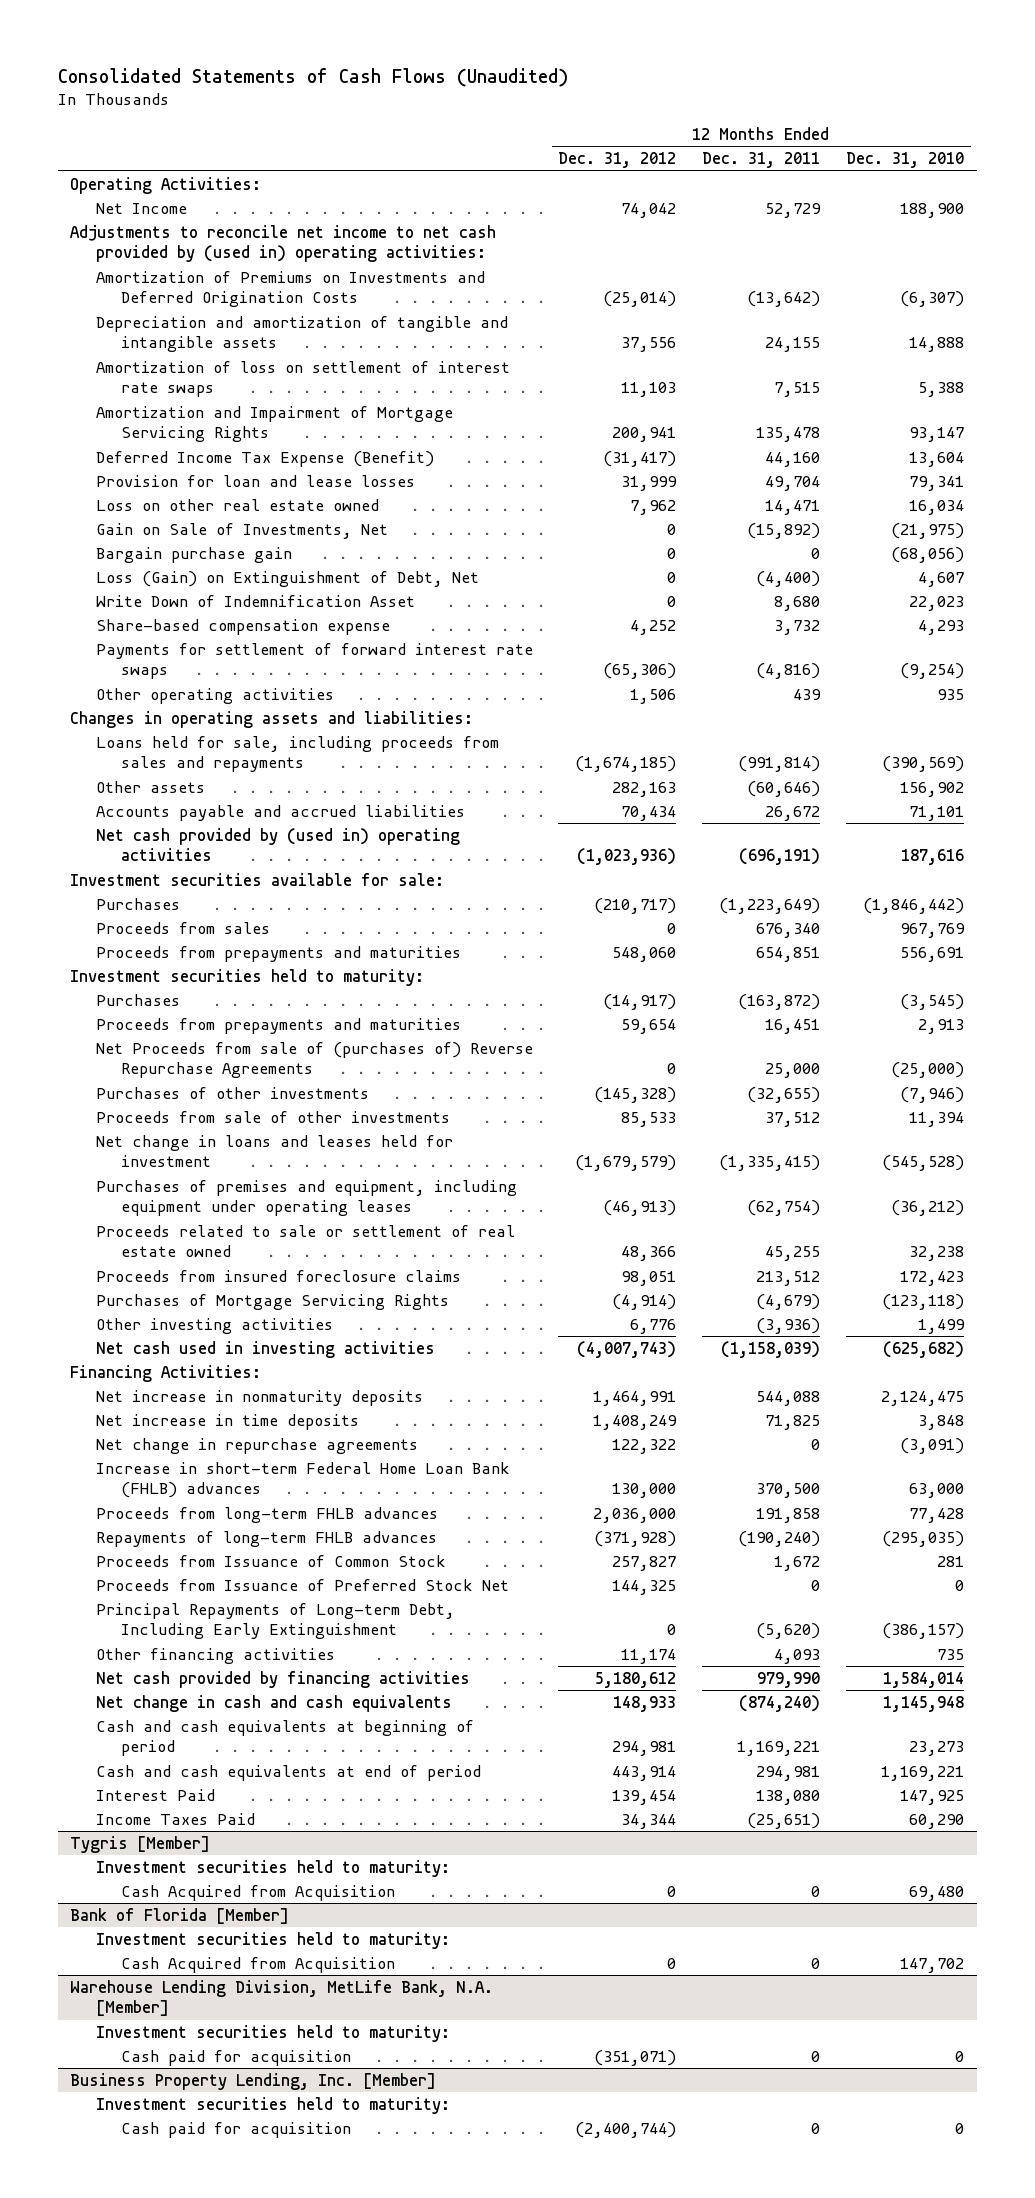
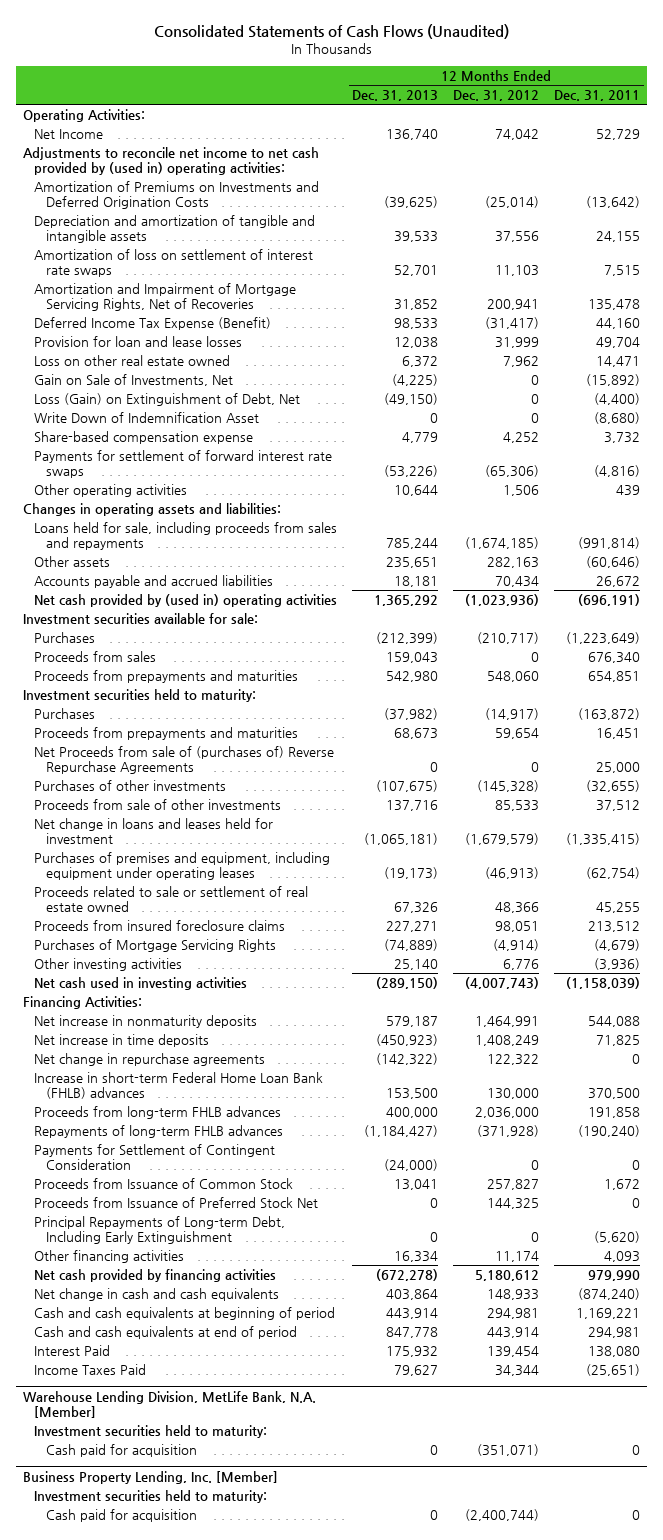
- | 12 Months Ended Dec. 31, 2012 | 12 Months Ended Dec. 31, 2011 | 12 Months Ended Dec. 31, 2010
+ | 12 Months Ended Dec. 31, 2013 | 12 Months Ended Dec. 31, 2012 | 12 Months Ended Dec. 31, 2011
- Amortization and Impairment of Mortgage Servicing Rights | 200,941 | 135,478 | 93,147
+ Amortization and Impairment of Mortgage Servicing Rights, Net of Recoveries | 31,852 | 200,941 | 135,478
- Bargain purchase gain | 0 | 0 | (68,056)
- Write Down of Indemnification Asset | 0 | 8,680 | 22,023
+ Write Down of Indemnification Asset | 0 | 0 | (8,680)
+ Payments for Settlement of Contingent Consideration | (24,000) | 0 | 0
- Tygris [Member]
- Investment securities held to maturity:
- Cash Acquired from Acquisition | 0 | 0 | 69,480
- Bank of Florida [Member]
- Investment securities held to maturity:
- Cash Acquired from Acquisition | 0 | 0 | 147,702

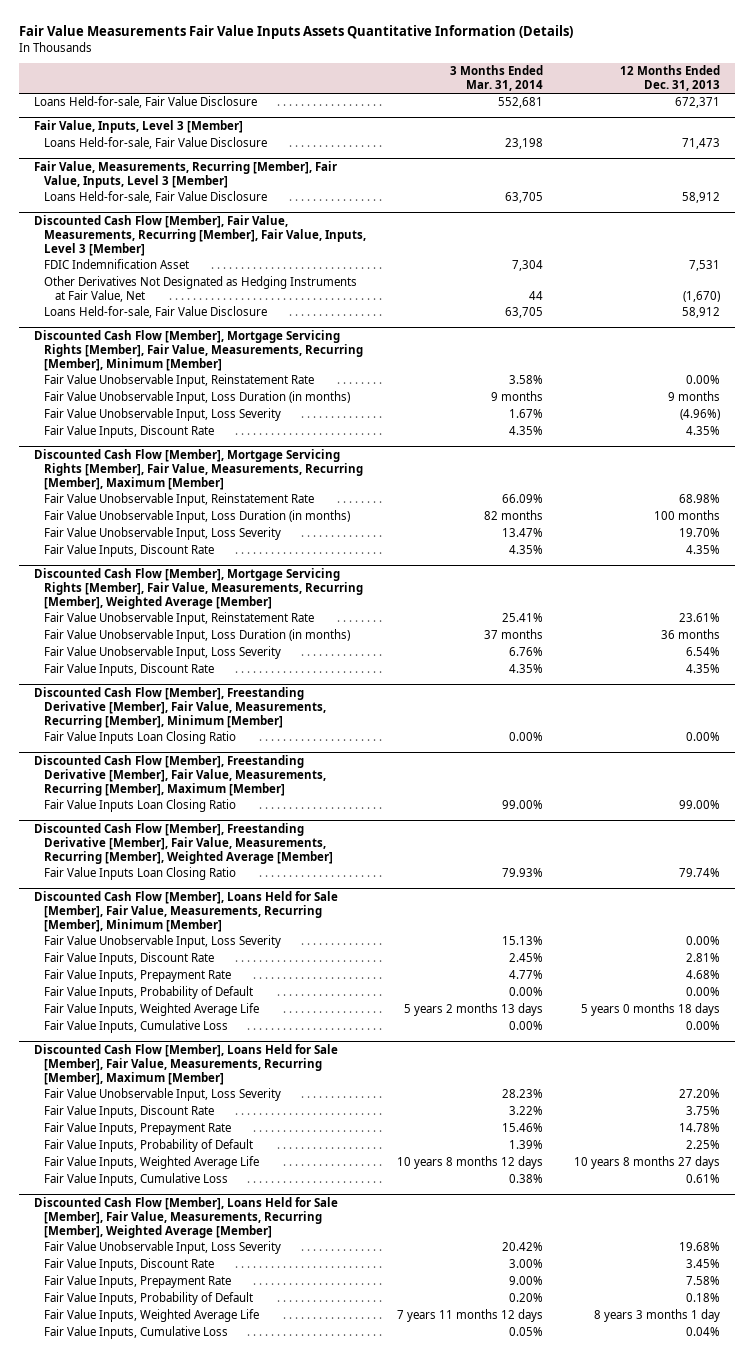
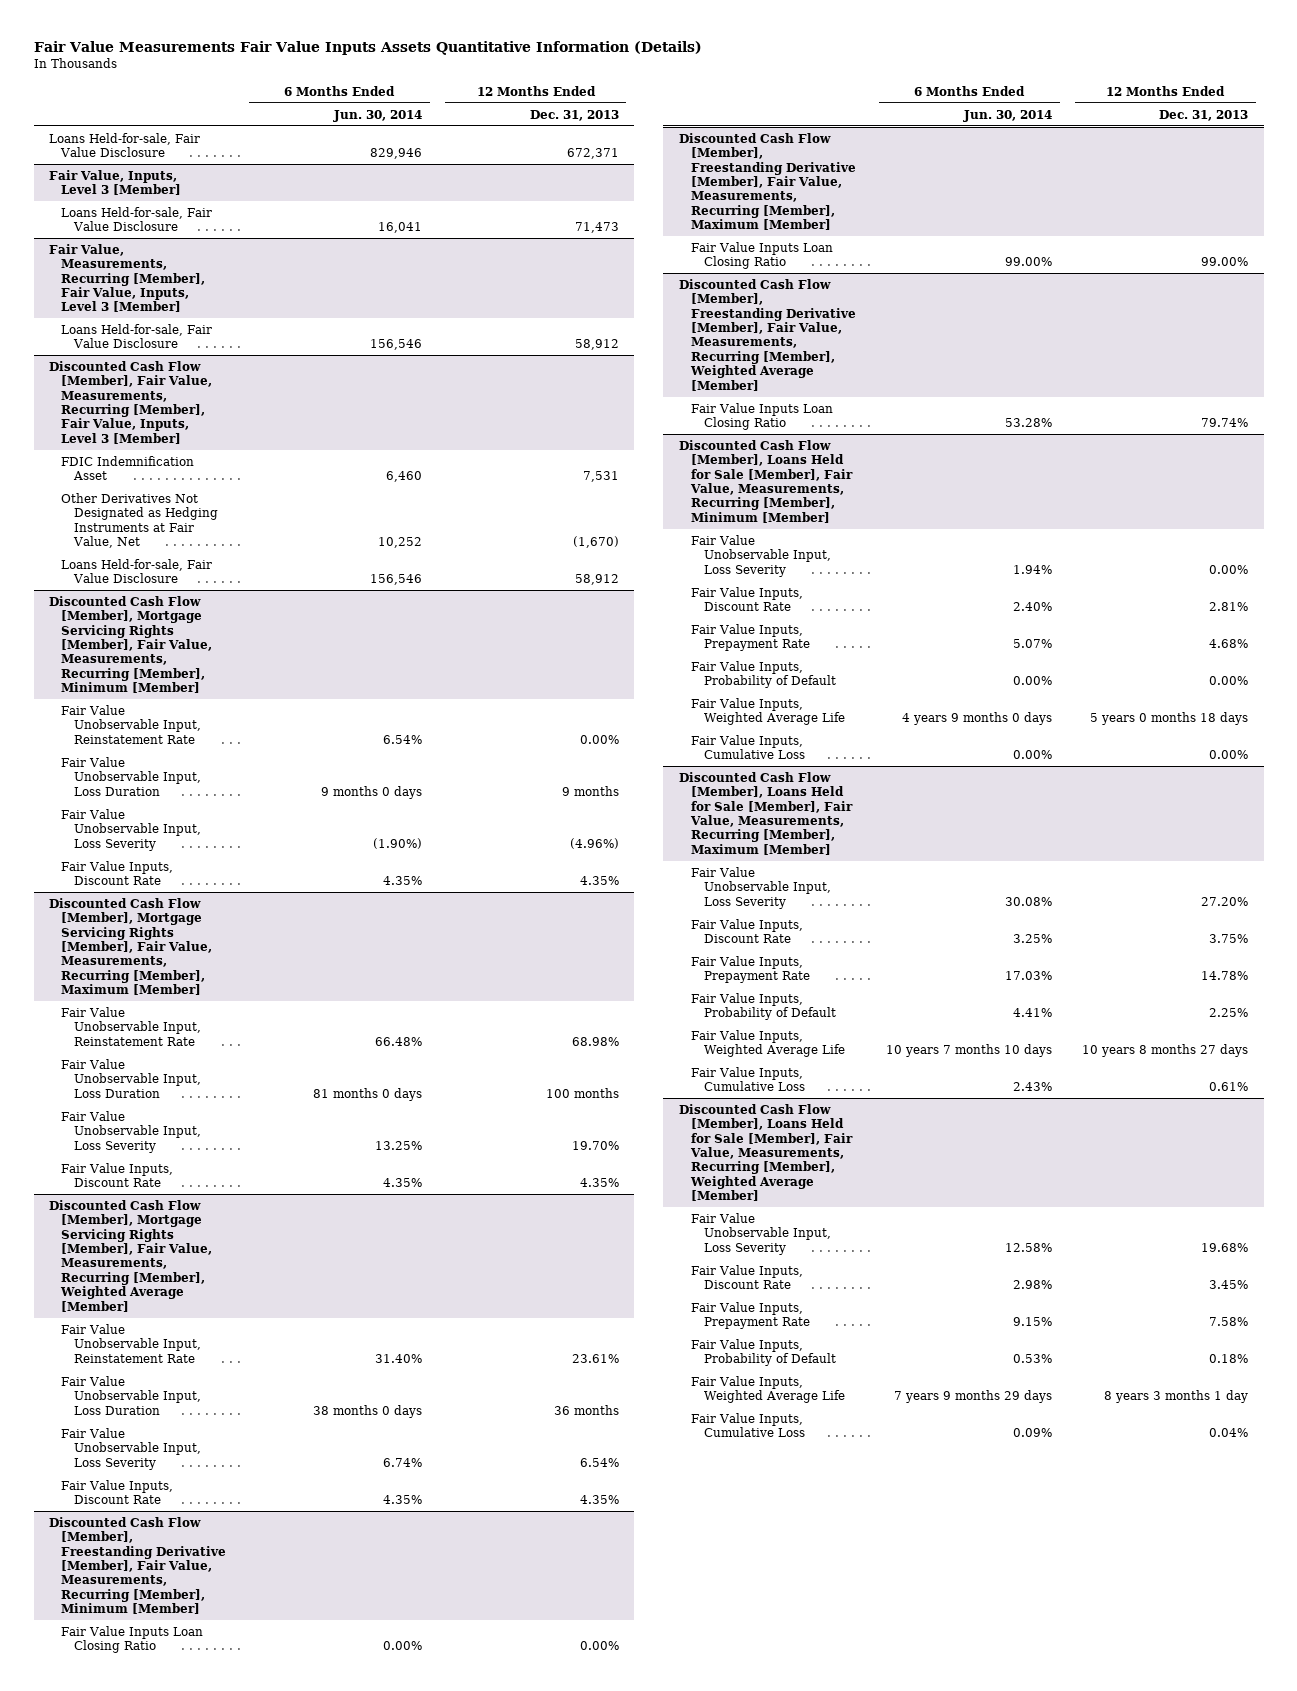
- | 3 Months Ended Mar. 31, 2014 | 12 Months Ended Dec. 31, 2013
+ | 6 Months Ended Jun. 30, 2014 | 12 Months Ended Dec. 31, 2013
@ Discounted Cash Flow [Member], Mortgage Servicing Rights [Member], Fair Value, Measurements, Recurring [Member], Minimum [Member]
- Fair Value Unobservable Input, Loss Duration (in months) | 9 months | 9 months
+ Fair Value Unobservable Input, Loss Duration | 9 months 0 days | 9 months
@ Discounted Cash Flow [Member], Mortgage Servicing Rights [Member], Fair Value, Measurements, Recurring [Member], Maximum [Member]
- Fair Value Unobservable Input, Loss Duration (in months) | 82 months | 100 months
+ Fair Value Unobservable Input, Loss Duration | 81 months 0 days | 100 months
@ Discounted Cash Flow [Member], Mortgage Servicing Rights [Member], Fair Value, Measurements, Recurring [Member], Weighted Average [Member]
- Fair Value Unobservable Input, Loss Duration (in months) | 37 months | 36 months
+ Fair Value Unobservable Input, Loss Duration | 38 months 0 days | 36 months

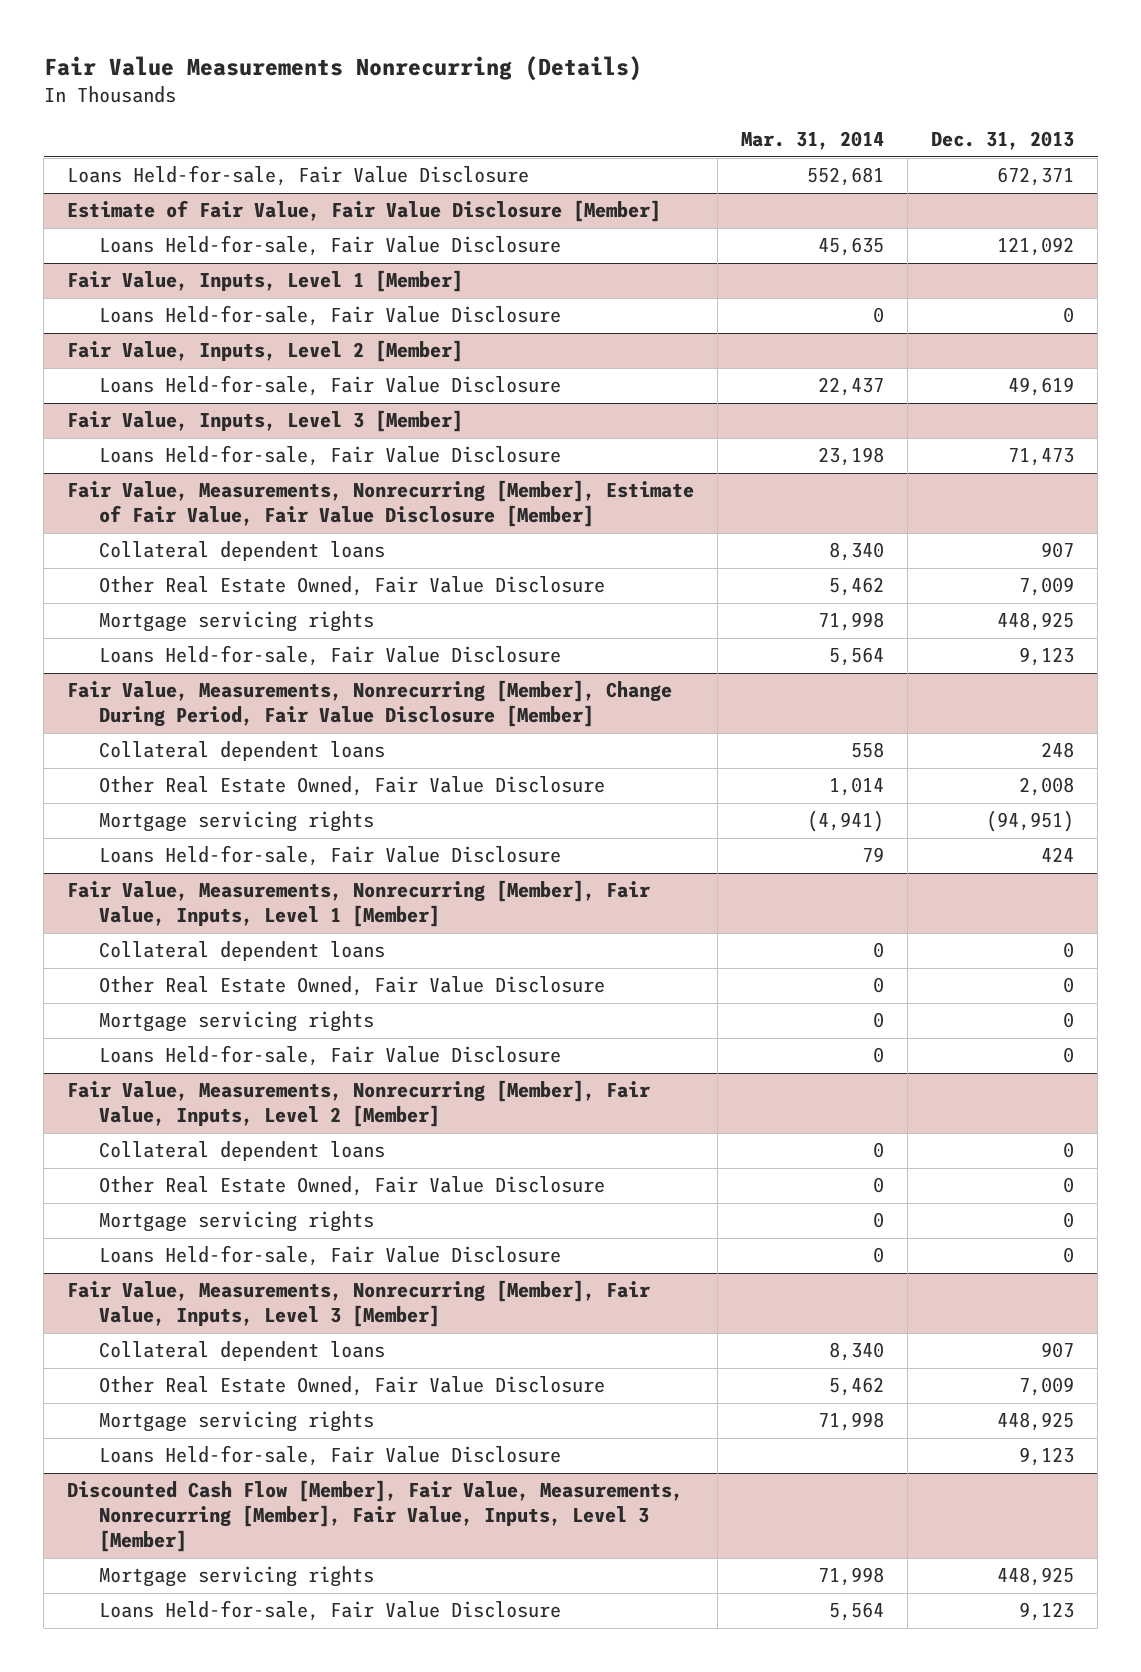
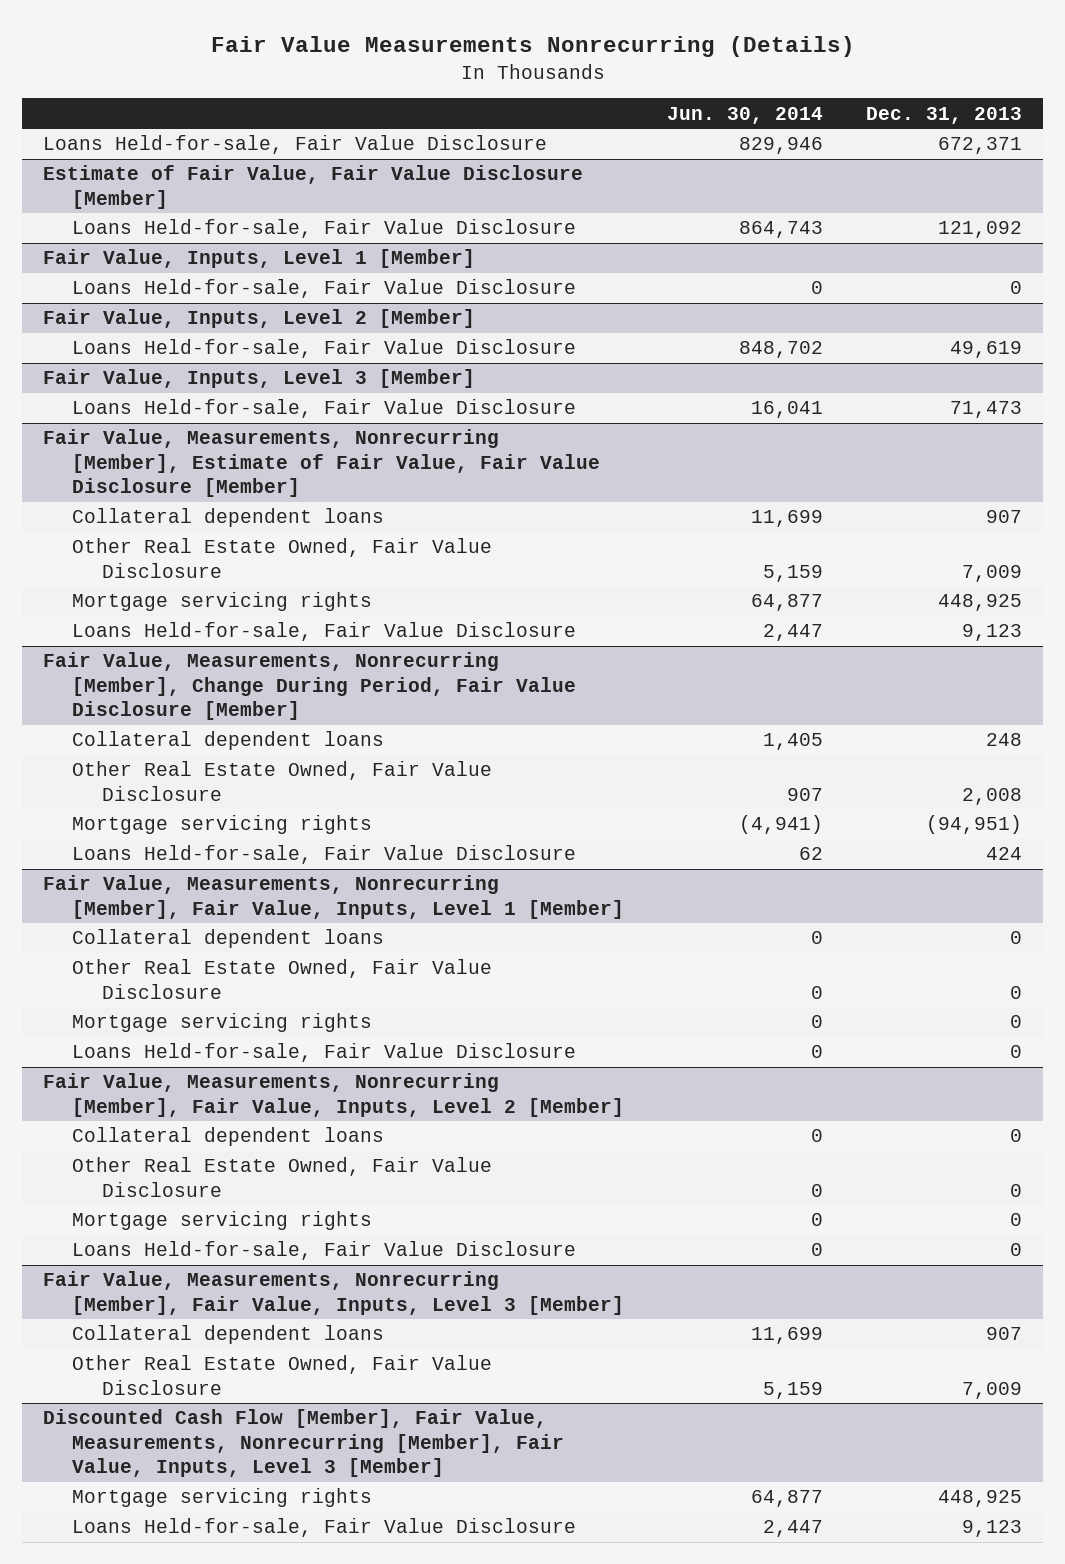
- | Mar. 31, 2014 | Dec. 31, 2013
+ | Jun. 30, 2014 | Dec. 31, 2013
@ Fair Value, Measurements, Nonrecurring [Member], Fair Value, Inputs, Level 3 [Member]
- Mortgage servicing rights | 71,998 | 448,925
- Loans Held-for-sale, Fair Value Disclosure | | 9,123

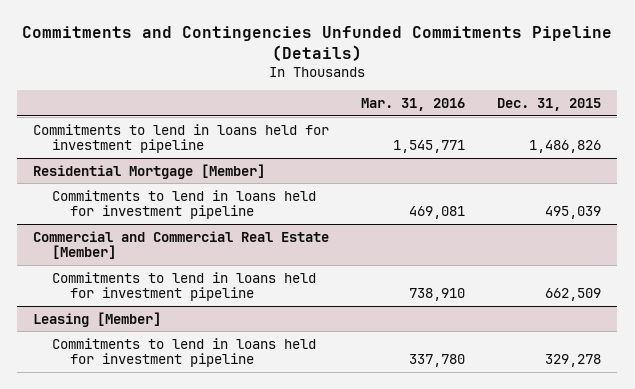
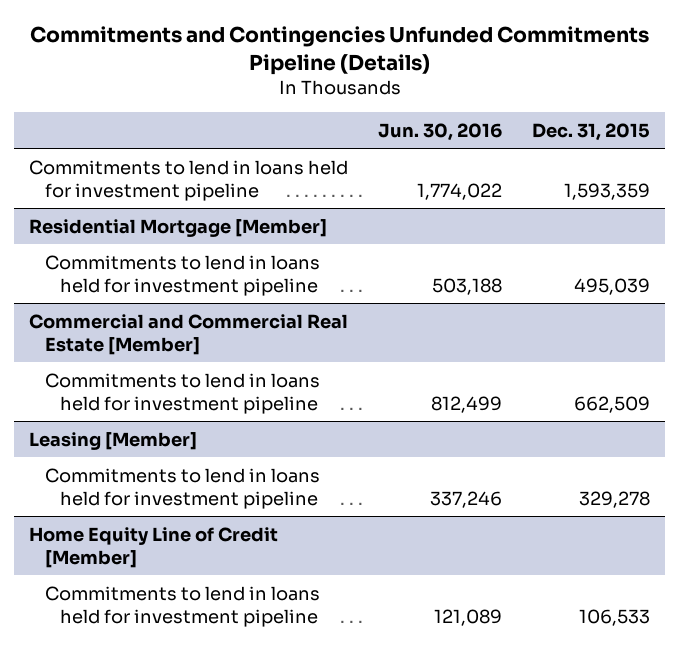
- | Mar. 31, 2016 | Dec. 31, 2015
+ | Jun. 30, 2016 | Dec. 31, 2015
- Commitments to lend in loans held for investment pipeline | 1,545,771 | 1,486,826
+ Commitments to lend in loans held for investment pipeline | 1,774,022 | 1,593,359
+ Home Equity Line of Credit [Member]
+ Commitments to lend in loans held for investment pipeline | 121,089 | 106,533

